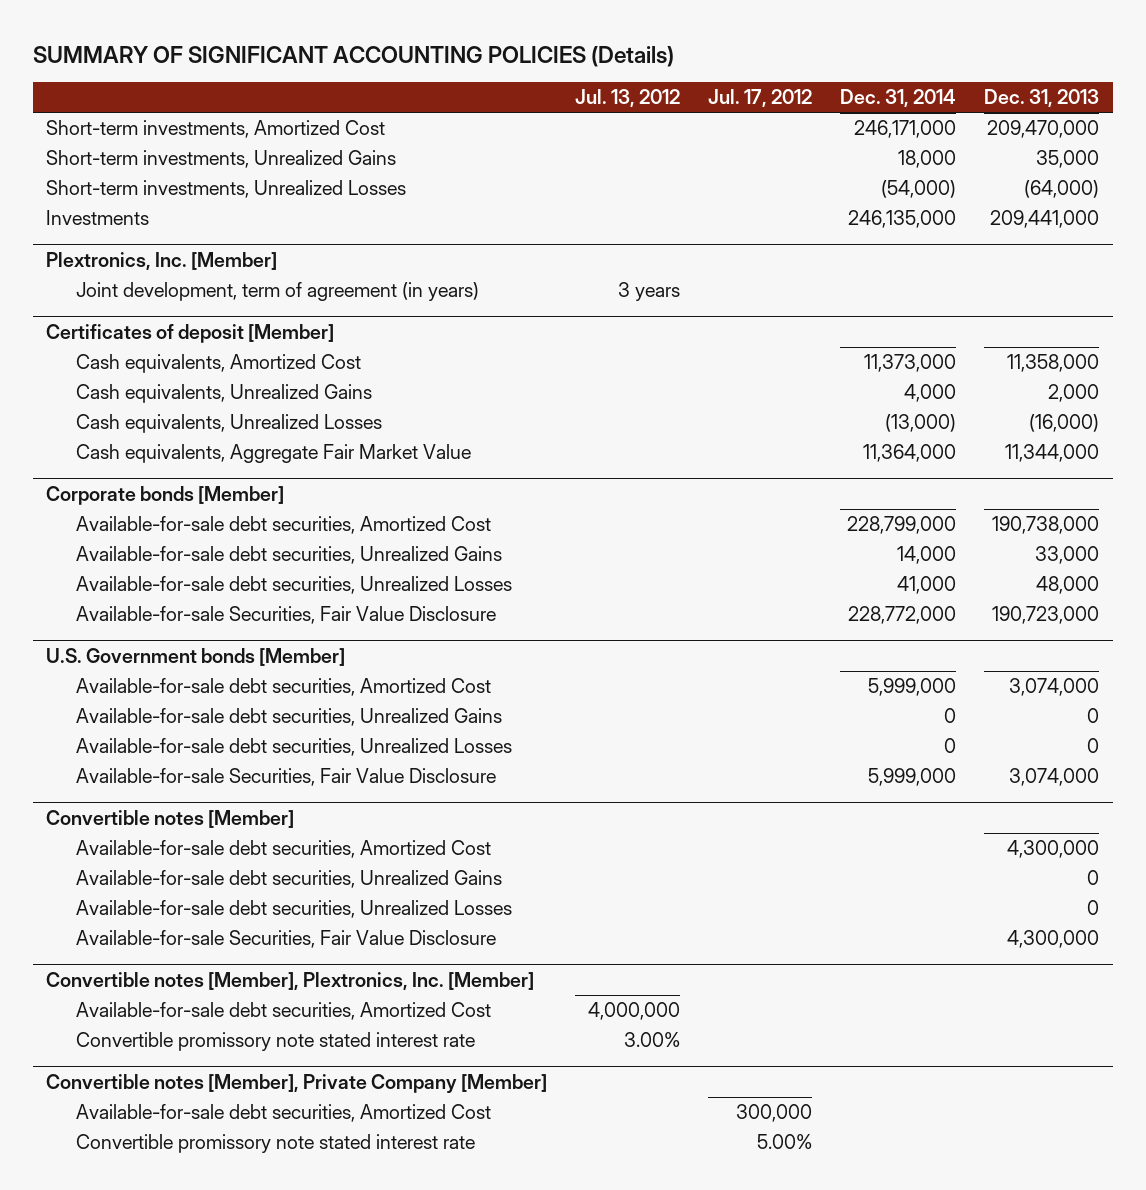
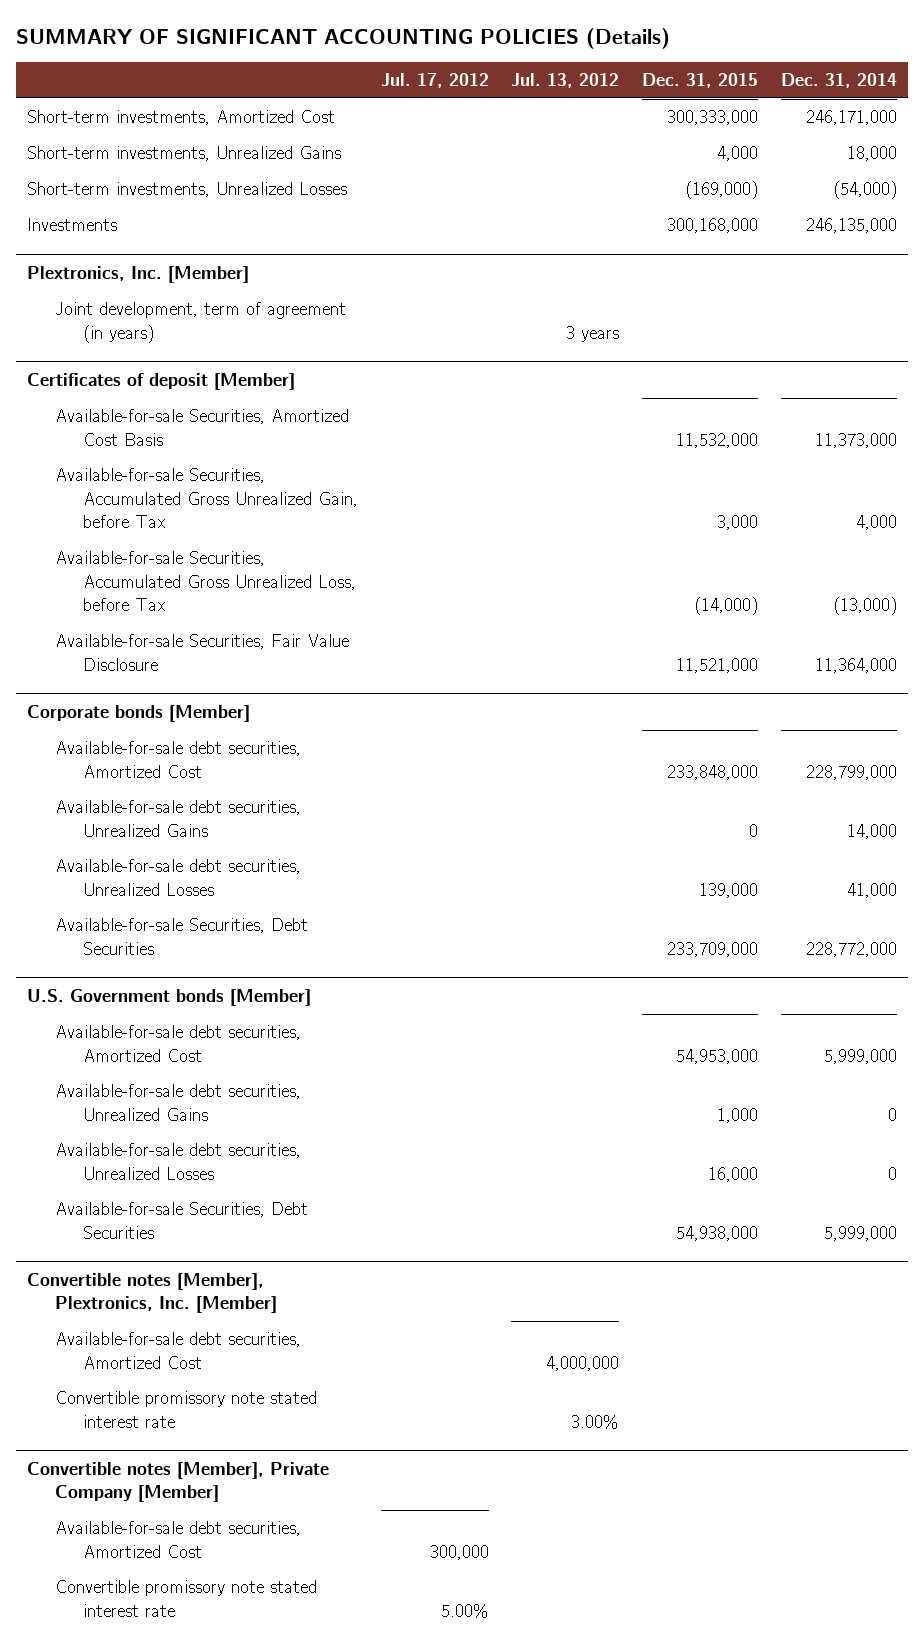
- | Jul. 13, 2012 | Jul. 17, 2012 | Dec. 31, 2014 | Dec. 31, 2013
+ | Jul. 17, 2012 | Jul. 13, 2012 | Dec. 31, 2015 | Dec. 31, 2014
@ Certificates of deposit [Member]
- Cash equivalents, Amortized Cost | | | 11,373,000 | 11,358,000
- Cash equivalents, Unrealized Gains | | | 4,000 | 2,000
- Cash equivalents, Unrealized Losses | | | (13,000) | (16,000)
- Cash equivalents, Aggregate Fair Market Value | | | 11,364,000 | 11,344,000
+ Available-for-sale Securities, Amortized Cost Basis | | | 11,532,000 | 11,373,000
+ Available-for-sale Securities, Accumulated Gross Unrealized Gain, before Tax | | | 3,000 | 4,000
+ Available-for-sale Securities, Accumulated Gross Unrealized Loss, before Tax | | | (14,000) | (13,000)
+ Available-for-sale Securities, Fair Value Disclosure | | | 11,521,000 | 11,364,000
@ Corporate bonds [Member]
- Available-for-sale Securities, Fair Value Disclosure | | | 228,772,000 | 190,723,000
+ Available-for-sale Securities, Debt Securities | | | 233,709,000 | 228,772,000
@ U.S. Government bonds [Member]
- Available-for-sale Securities, Fair Value Disclosure | | | 5,999,000 | 3,074,000
- Convertible notes [Member]
- Available-for-sale debt securities, Amortized Cost | | | | 4,300,000
- Available-for-sale debt securities, Unrealized Gains | | | | 0
- Available-for-sale debt securities, Unrealized Losses | | | | 0
- Available-for-sale Securities, Fair Value Disclosure | | | | 4,300,000
@ U.S. Government bonds [Member]
+ Available-for-sale Securities, Debt Securities | | | 54,938,000 | 5,999,000

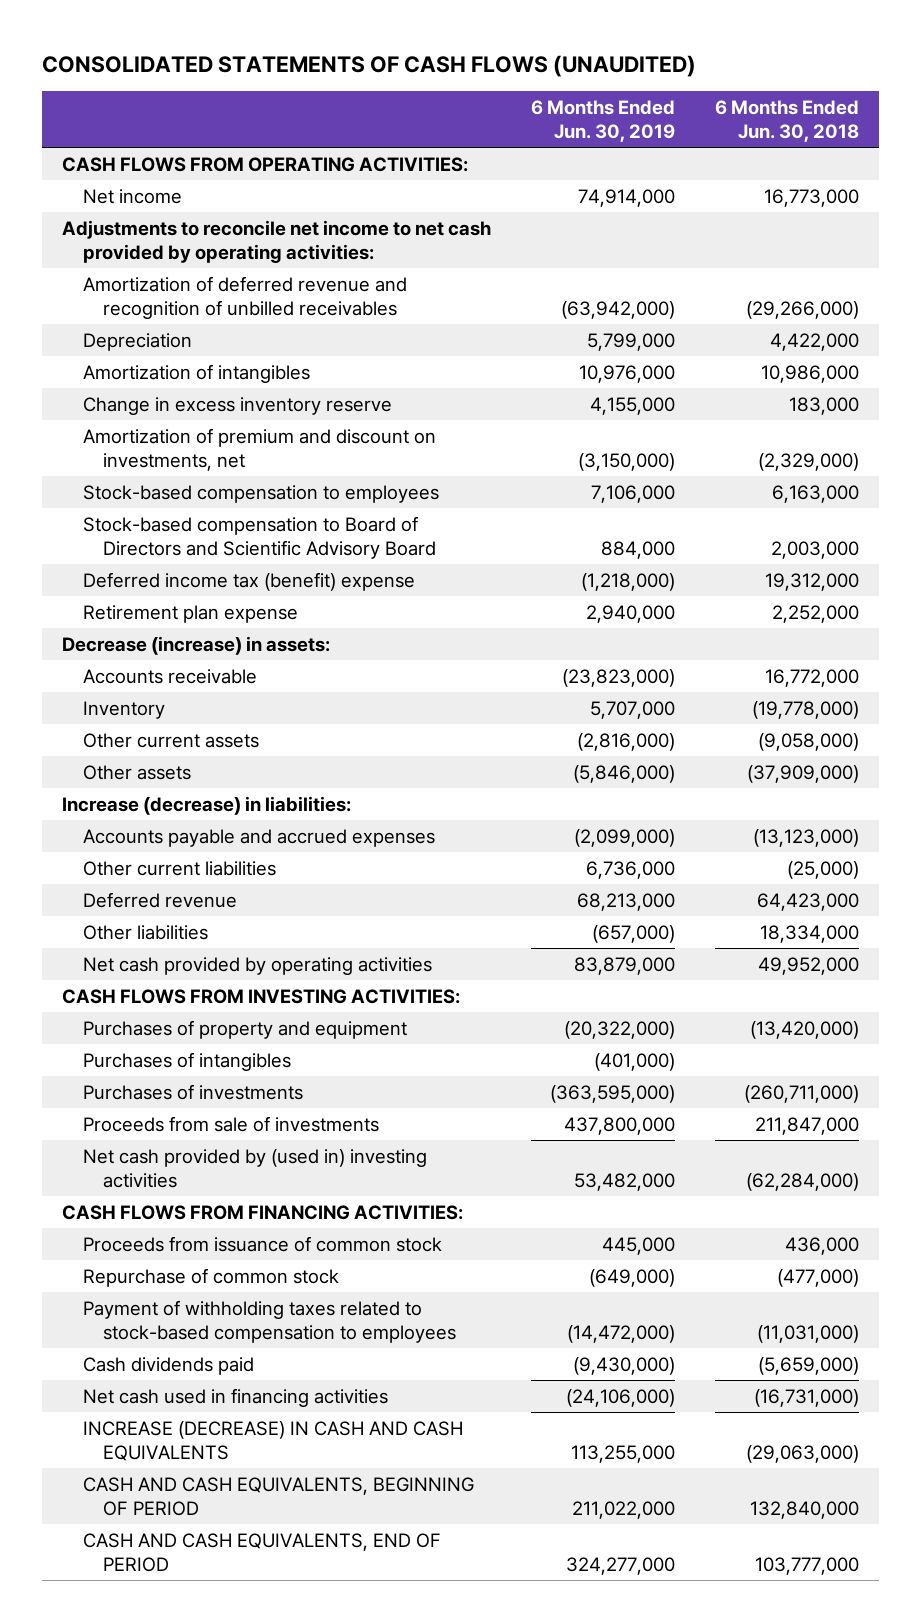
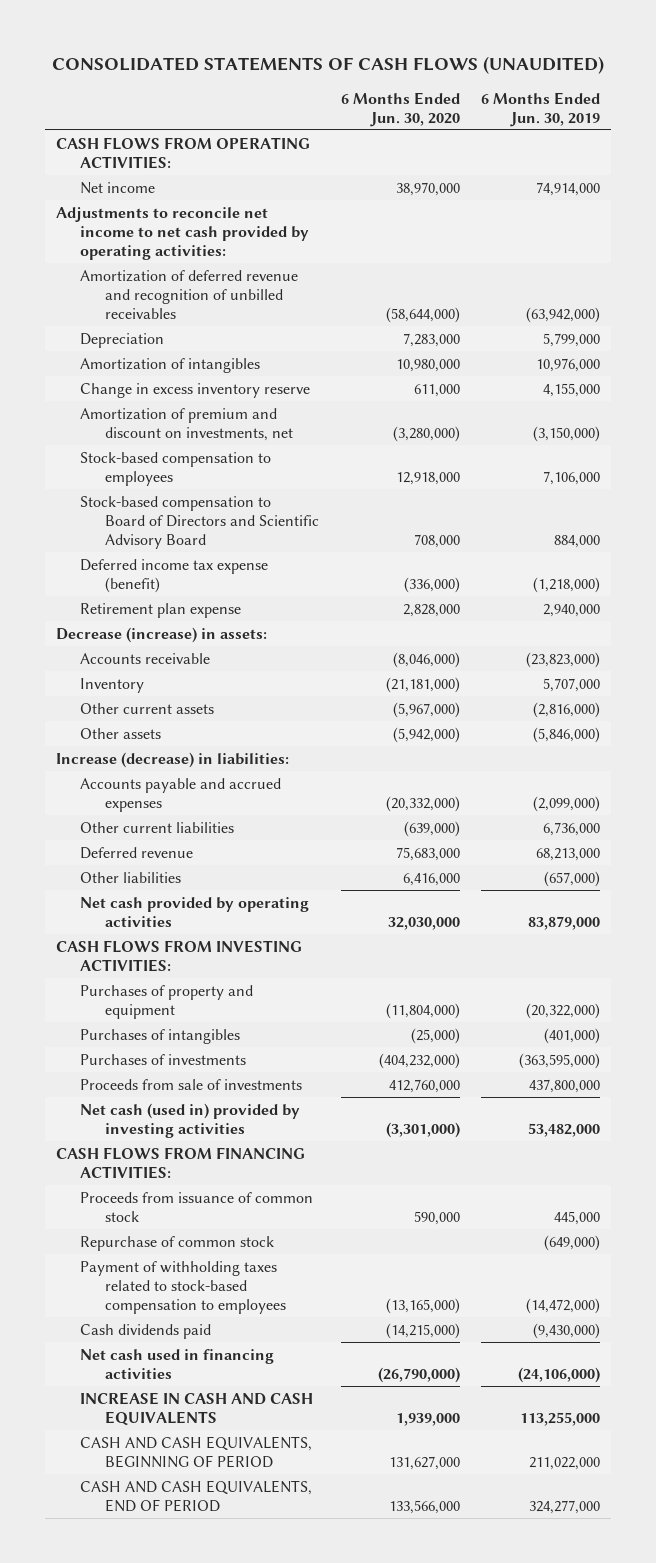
- | 6 Months Ended Jun. 30, 2019 | 6 Months Ended Jun. 30, 2018
+ | 6 Months Ended Jun. 30, 2020 | 6 Months Ended Jun. 30, 2019
- Deferred income tax (benefit) expense | (1,218,000) | 19,312,000
+ Deferred income tax expense (benefit) | (336,000) | (1,218,000)
- Net cash provided by (used in) investing activities | 53,482,000 | (62,284,000)
+ Net cash (used in) provided by investing activities | (3,301,000) | 53,482,000
- INCREASE (DECREASE) IN CASH AND CASH EQUIVALENTS | 113,255,000 | (29,063,000)
+ INCREASE IN CASH AND CASH EQUIVALENTS | 1,939,000 | 113,255,000

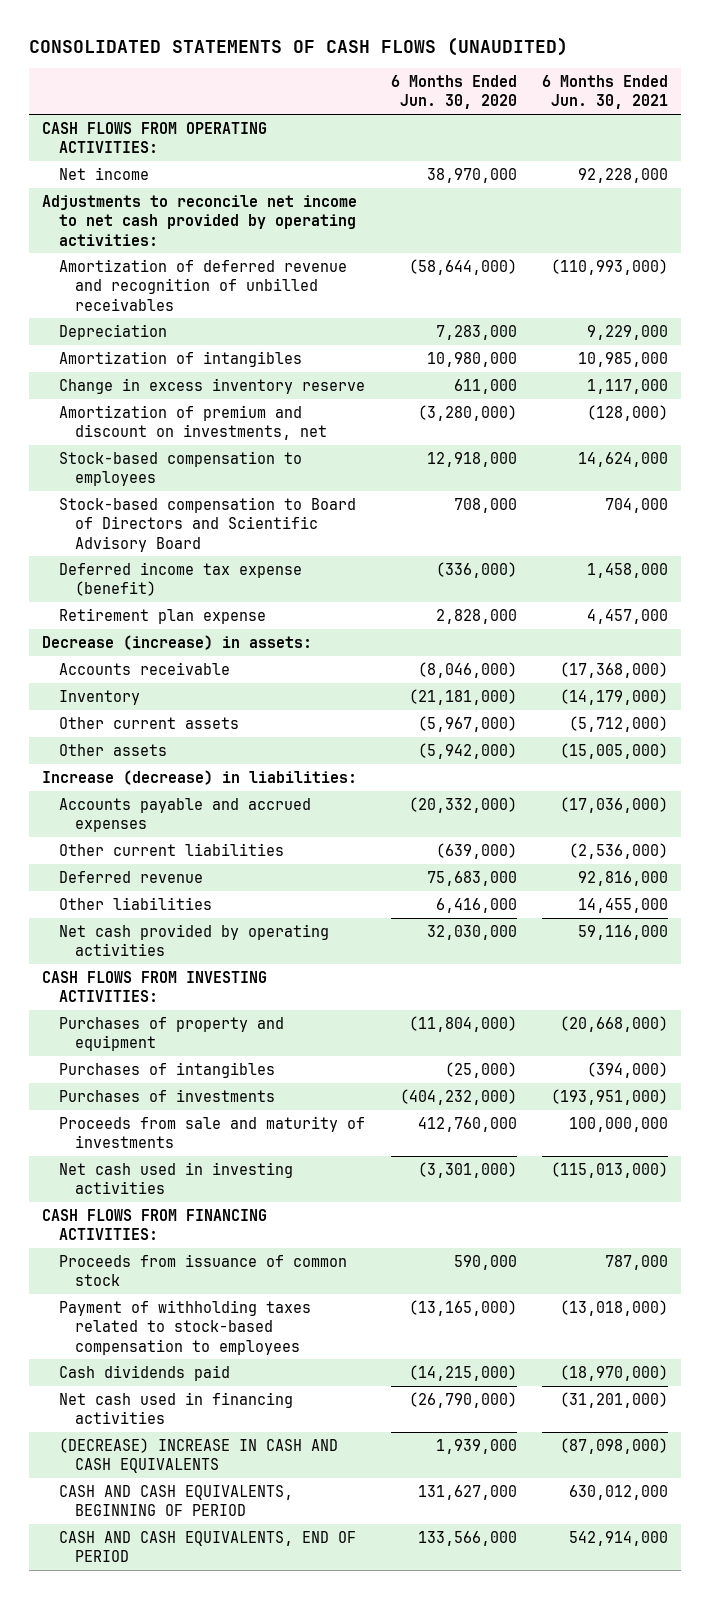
- | 6 Months Ended Jun. 30, 2020 | 6 Months Ended Jun. 30, 2019
+ | 6 Months Ended Jun. 30, 2020 | 6 Months Ended Jun. 30, 2021
- Proceeds from sale of investments | 412,760,000 | 437,800,000
- Net cash (used in) provided by investing activities | (3,301,000) | 53,482,000
+ Proceeds from sale and maturity of investments | 412,760,000 | 100,000,000
+ Net cash used in investing activities | (3,301,000) | (115,013,000)
- Repurchase of common stock | | (649,000)
- INCREASE IN CASH AND CASH EQUIVALENTS | 1,939,000 | 113,255,000
+ (DECREASE) INCREASE IN CASH AND CASH EQUIVALENTS | 1,939,000 | (87,098,000)

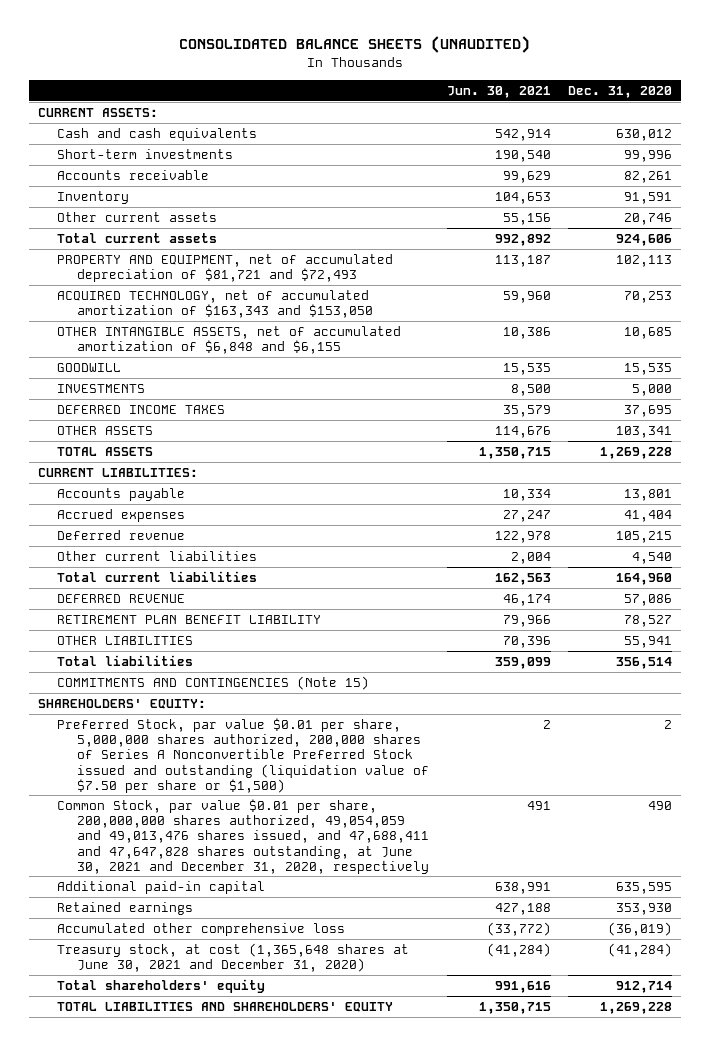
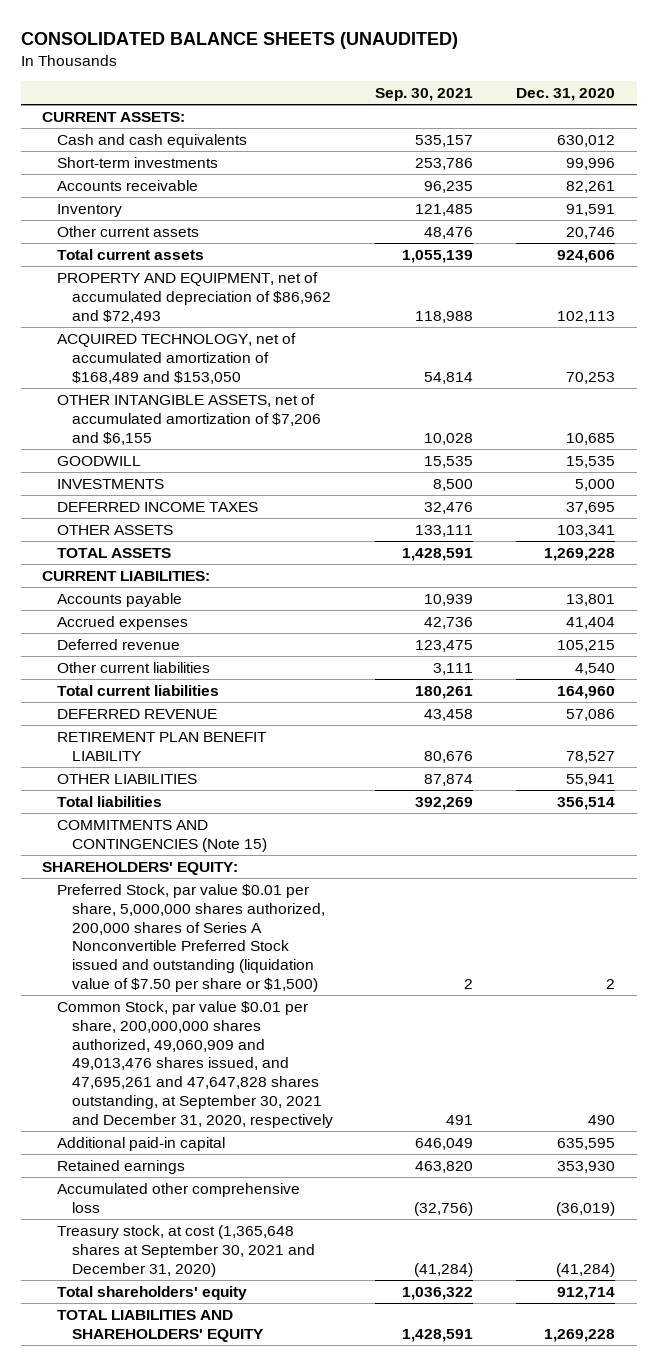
- | Jun. 30, 2021 | Dec. 31, 2020
+ | Sep. 30, 2021 | Dec. 31, 2020
- PROPERTY AND EQUIPMENT, net of accumulated depreciation of $81,721 and $72,493 | 113,187 | 102,113
- ACQUIRED TECHNOLOGY, net of accumulated amortization of $163,343 and $153,050 | 59,960 | 70,253
- OTHER INTANGIBLE ASSETS, net of accumulated amortization of $6,848 and $6,155 | 10,386 | 10,685
+ PROPERTY AND EQUIPMENT, net of accumulated depreciation of $86,962 and $72,493 | 118,988 | 102,113
+ ACQUIRED TECHNOLOGY, net of accumulated amortization of $168,489 and $153,050 | 54,814 | 70,253
+ OTHER INTANGIBLE ASSETS, net of accumulated amortization of $7,206 and $6,155 | 10,028 | 10,685
- Common Stock, par value $0.01 per share, 200,000,000 shares authorized, 49,054,059 and 49,013,476 shares issued, and 47,688,411 and 47,647,828 shares outstanding, at June 30, 2021 and December 31, 2020, respectively | 491 | 490
+ Common Stock, par value $0.01 per share, 200,000,000 shares authorized, 49,060,909 and 49,013,476 shares issued, and 47,695,261 and 47,647,828 shares outstanding, at September 30, 2021 and December 31, 2020, respectively | 491 | 490
- Treasury stock, at cost (1,365,648 shares at June 30, 2021 and December 31, 2020) | (41,284) | (41,284)
+ Treasury stock, at cost (1,365,648 shares at September 30, 2021 and December 31, 2020) | (41,284) | (41,284)

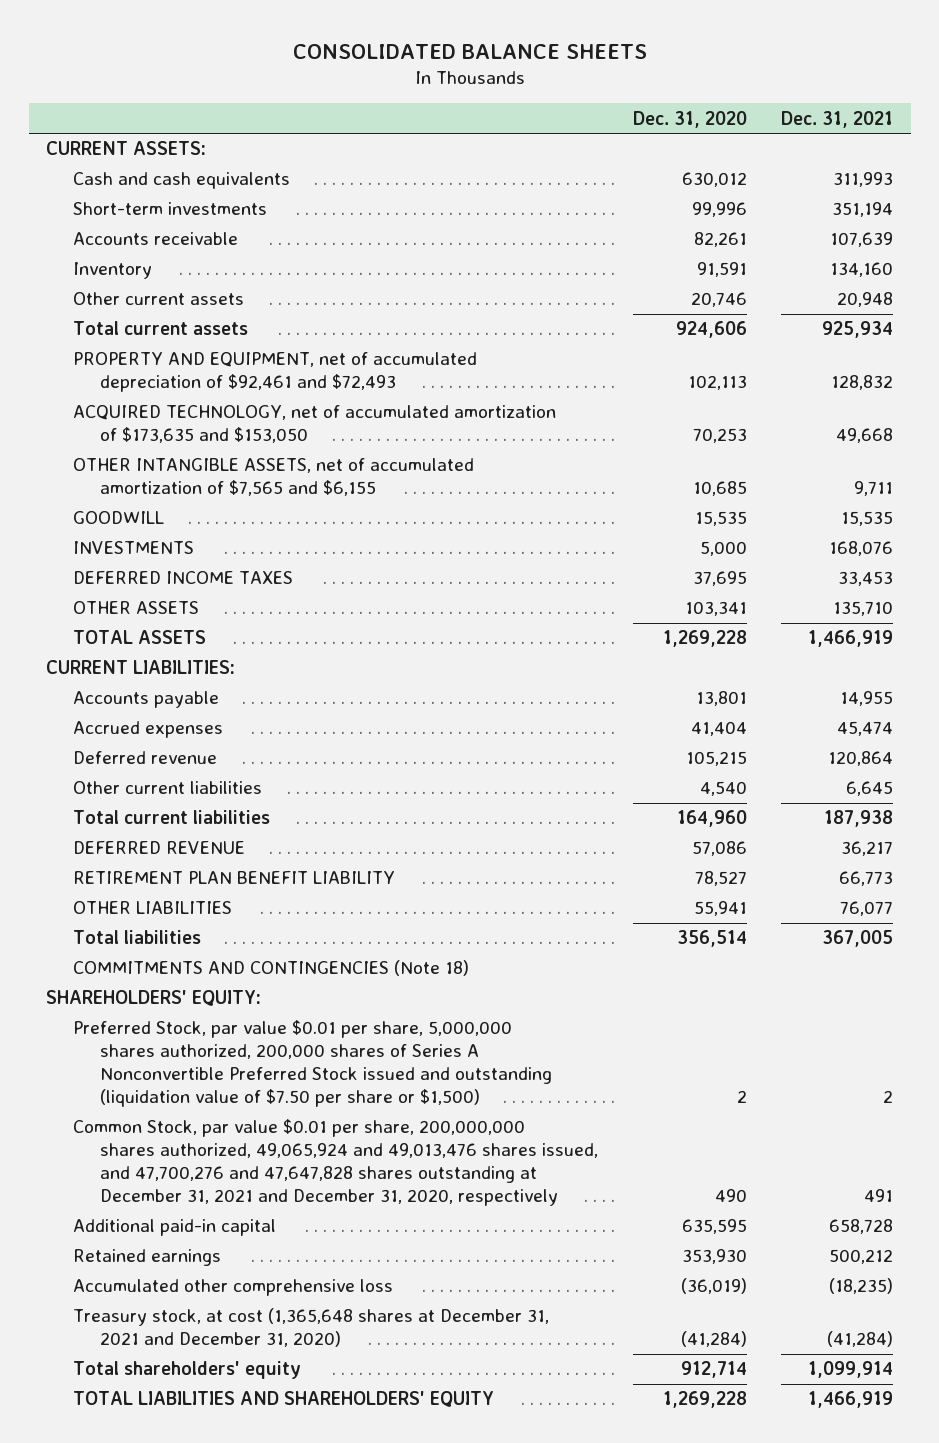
- CONSOLIDATED BALANCE SHEETS (UNAUDITED)
+ CONSOLIDATED BALANCE SHEETS
- | Sep. 30, 2021 | Dec. 31, 2020
+ | Dec. 31, 2020 | Dec. 31, 2021
- PROPERTY AND EQUIPMENT, net of accumulated depreciation of $86,962 and $72,493 | 118,988 | 102,113
- ACQUIRED TECHNOLOGY, net of accumulated amortization of $168,489 and $153,050 | 54,814 | 70,253
- OTHER INTANGIBLE ASSETS, net of accumulated amortization of $7,206 and $6,155 | 10,028 | 10,685
+ PROPERTY AND EQUIPMENT, net of accumulated depreciation of $92,461 and $72,493 | 102,113 | 128,832
+ ACQUIRED TECHNOLOGY, net of accumulated amortization of $173,635 and $153,050 | 70,253 | 49,668
+ OTHER INTANGIBLE ASSETS, net of accumulated amortization of $7,565 and $6,155 | 10,685 | 9,711
- COMMITMENTS AND CONTINGENCIES (Note 15)
+ COMMITMENTS AND CONTINGENCIES (Note 18)
- Common Stock, par value $0.01 per share, 200,000,000 shares authorized, 49,060,909 and 49,013,476 shares issued, and 47,695,261 and 47,647,828 shares outstanding, at September 30, 2021 and December 31, 2020, respectively | 491 | 490
+ Common Stock, par value $0.01 per share, 200,000,000 shares authorized, 49,065,924 and 49,013,476 shares issued, and 47,700,276 and 47,647,828 shares outstanding at December 31, 2021 and December 31, 2020, respectively | 490 | 491
- Treasury stock, at cost (1,365,648 shares at September 30, 2021 and December 31, 2020) | (41,284) | (41,284)
+ Treasury stock, at cost (1,365,648 shares at December 31, 2021 and December 31, 2020) | (41,284) | (41,284)

